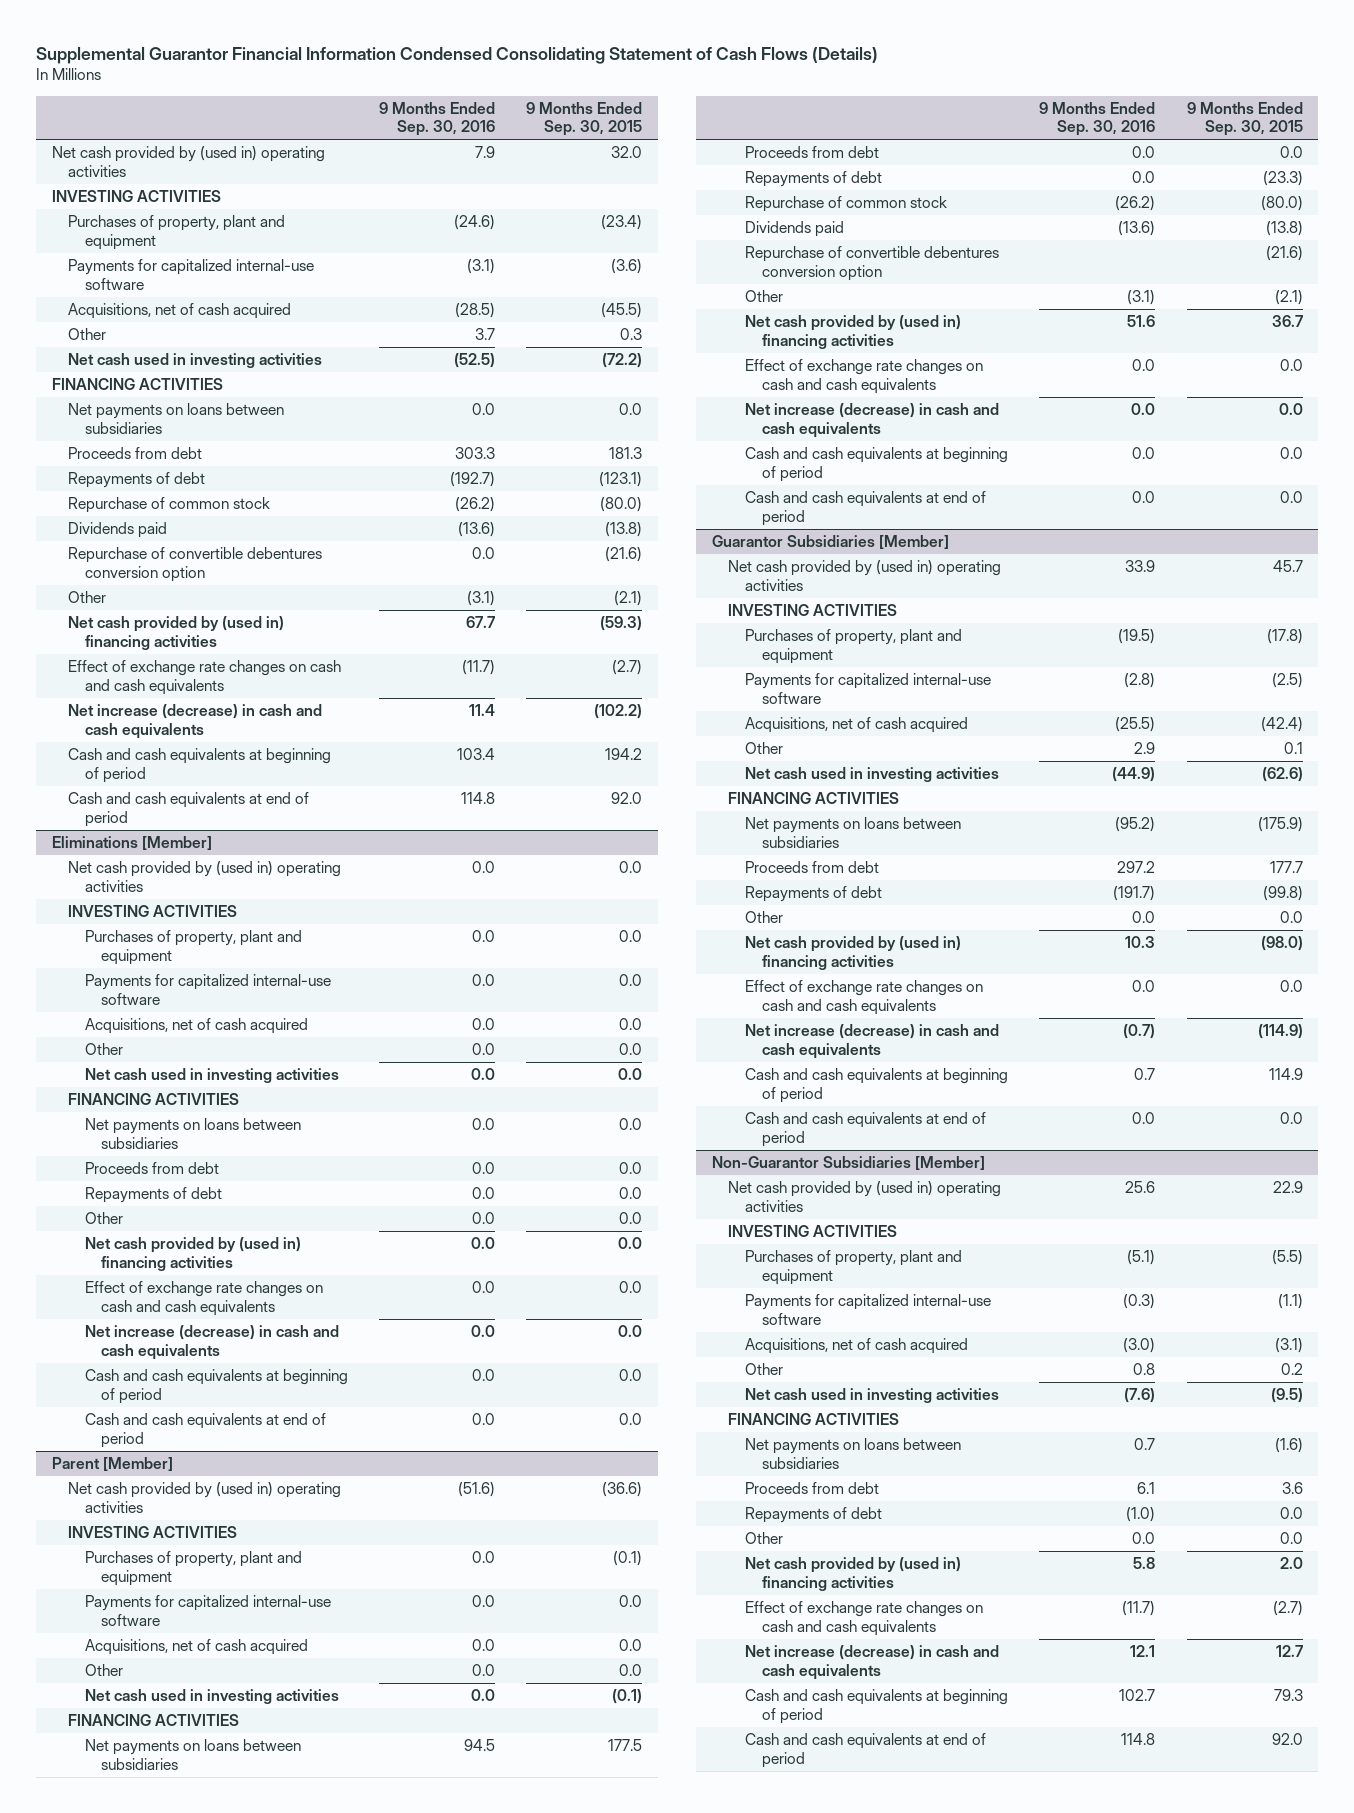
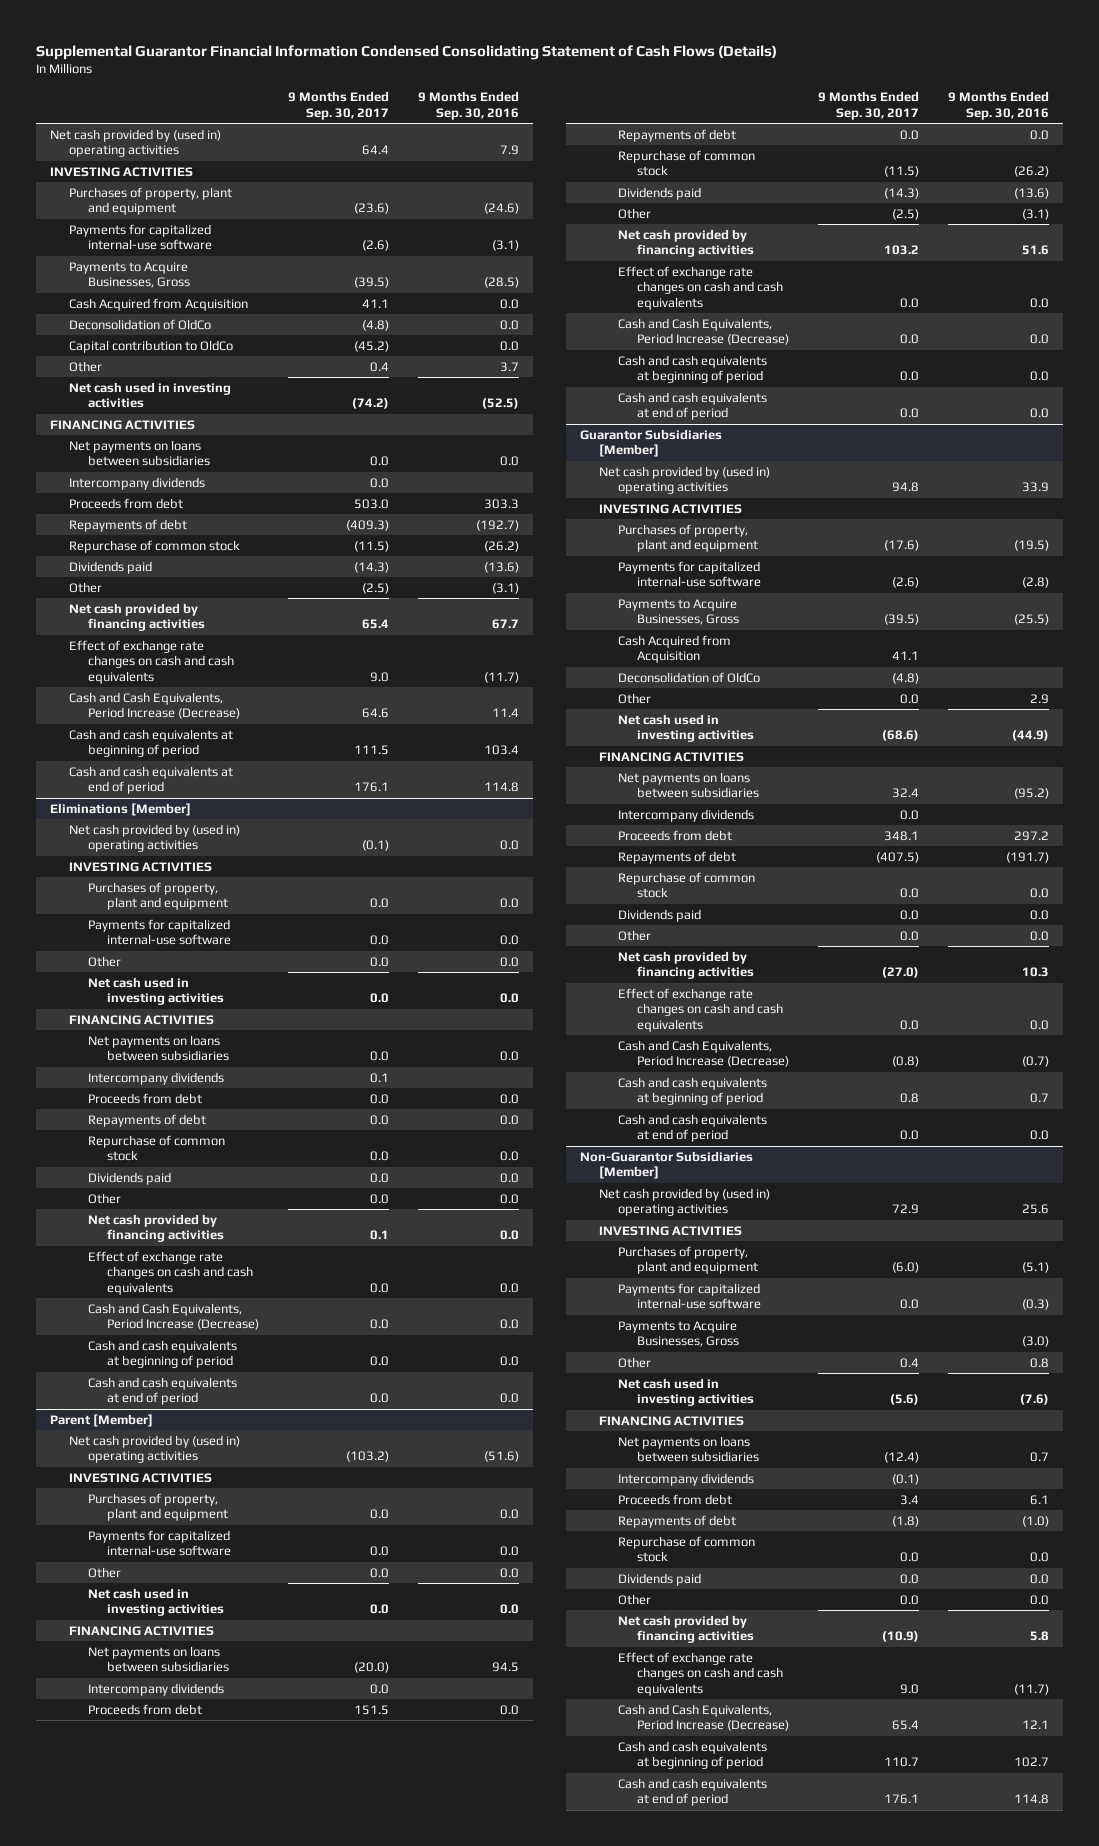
- | 9 Months Ended Sep. 30, 2016 | 9 Months Ended Sep. 30, 2015
+ | 9 Months Ended Sep. 30, 2017 | 9 Months Ended Sep. 30, 2016
- Acquisitions, net of cash acquired | (28.5) | (45.5)
+ Payments to Acquire Businesses, Gross | (39.5) | (28.5)
+ Cash Acquired from Acquisition | 41.1 | 0.0
+ Deconsolidation of OldCo | (4.8) | 0.0
+ Capital contribution to OldCo | (45.2) | 0.0
+ Intercompany dividends | 0.0 |
- Repurchase of convertible debentures conversion option | 0.0 | (21.6)
- Net cash provided by (used in) financing activities | 67.7 | (59.3)
+ Net cash provided by financing activities | 65.4 | 67.7
- Net increase (decrease) in cash and cash equivalents | 11.4 | (102.2)
+ Cash and Cash Equivalents, Period Increase (Decrease) | 64.6 | 11.4
@ Eliminations [Member]
- Acquisitions, net of cash acquired | 0.0 | 0.0
+ Intercompany dividends | 0.1 |
+ Repurchase of common stock | 0.0 | 0.0
+ Dividends paid | 0.0 | 0.0
- Net cash provided by (used in) financing activities | 0.0 | 0.0
+ Net cash provided by financing activities | 0.1 | 0.0
- Net increase (decrease) in cash and cash equivalents | 0.0 | 0.0
+ Cash and Cash Equivalents, Period Increase (Decrease) | 0.0 | 0.0
@ Parent [Member]
- Acquisitions, net of cash acquired | 0.0 | 0.0
+ Intercompany dividends | 0.0 |
- Repurchase of convertible debentures conversion option | | (21.6)
- Net cash provided by (used in) financing activities | 51.6 | 36.7
+ Net cash provided by financing activities | 103.2 | 51.6
- Net increase (decrease) in cash and cash equivalents | 0.0 | 0.0
+ Cash and Cash Equivalents, Period Increase (Decrease) | 0.0 | 0.0
@ Guarantor Subsidiaries [Member]
- Acquisitions, net of cash acquired | (25.5) | (42.4)
+ Payments to Acquire Businesses, Gross | (39.5) | (25.5)
+ Cash Acquired from Acquisition | 41.1 |
+ Deconsolidation of OldCo | (4.8) |
+ Intercompany dividends | 0.0 |
+ Repurchase of common stock | 0.0 | 0.0
+ Dividends paid | 0.0 | 0.0
- Net cash provided by (used in) financing activities | 10.3 | (98.0)
+ Net cash provided by financing activities | (27.0) | 10.3
- Net increase (decrease) in cash and cash equivalents | (0.7) | (114.9)
+ Cash and Cash Equivalents, Period Increase (Decrease) | (0.8) | (0.7)
@ Non-Guarantor Subsidiaries [Member]
- Acquisitions, net of cash acquired | (3.0) | (3.1)
+ Payments to Acquire Businesses, Gross | | (3.0)
+ Intercompany dividends | (0.1) |
+ Repurchase of common stock | 0.0 | 0.0
+ Dividends paid | 0.0 | 0.0
- Net cash provided by (used in) financing activities | 5.8 | 2.0
+ Net cash provided by financing activities | (10.9) | 5.8
- Net increase (decrease) in cash and cash equivalents | 12.1 | 12.7
+ Cash and Cash Equivalents, Period Increase (Decrease) | 65.4 | 12.1

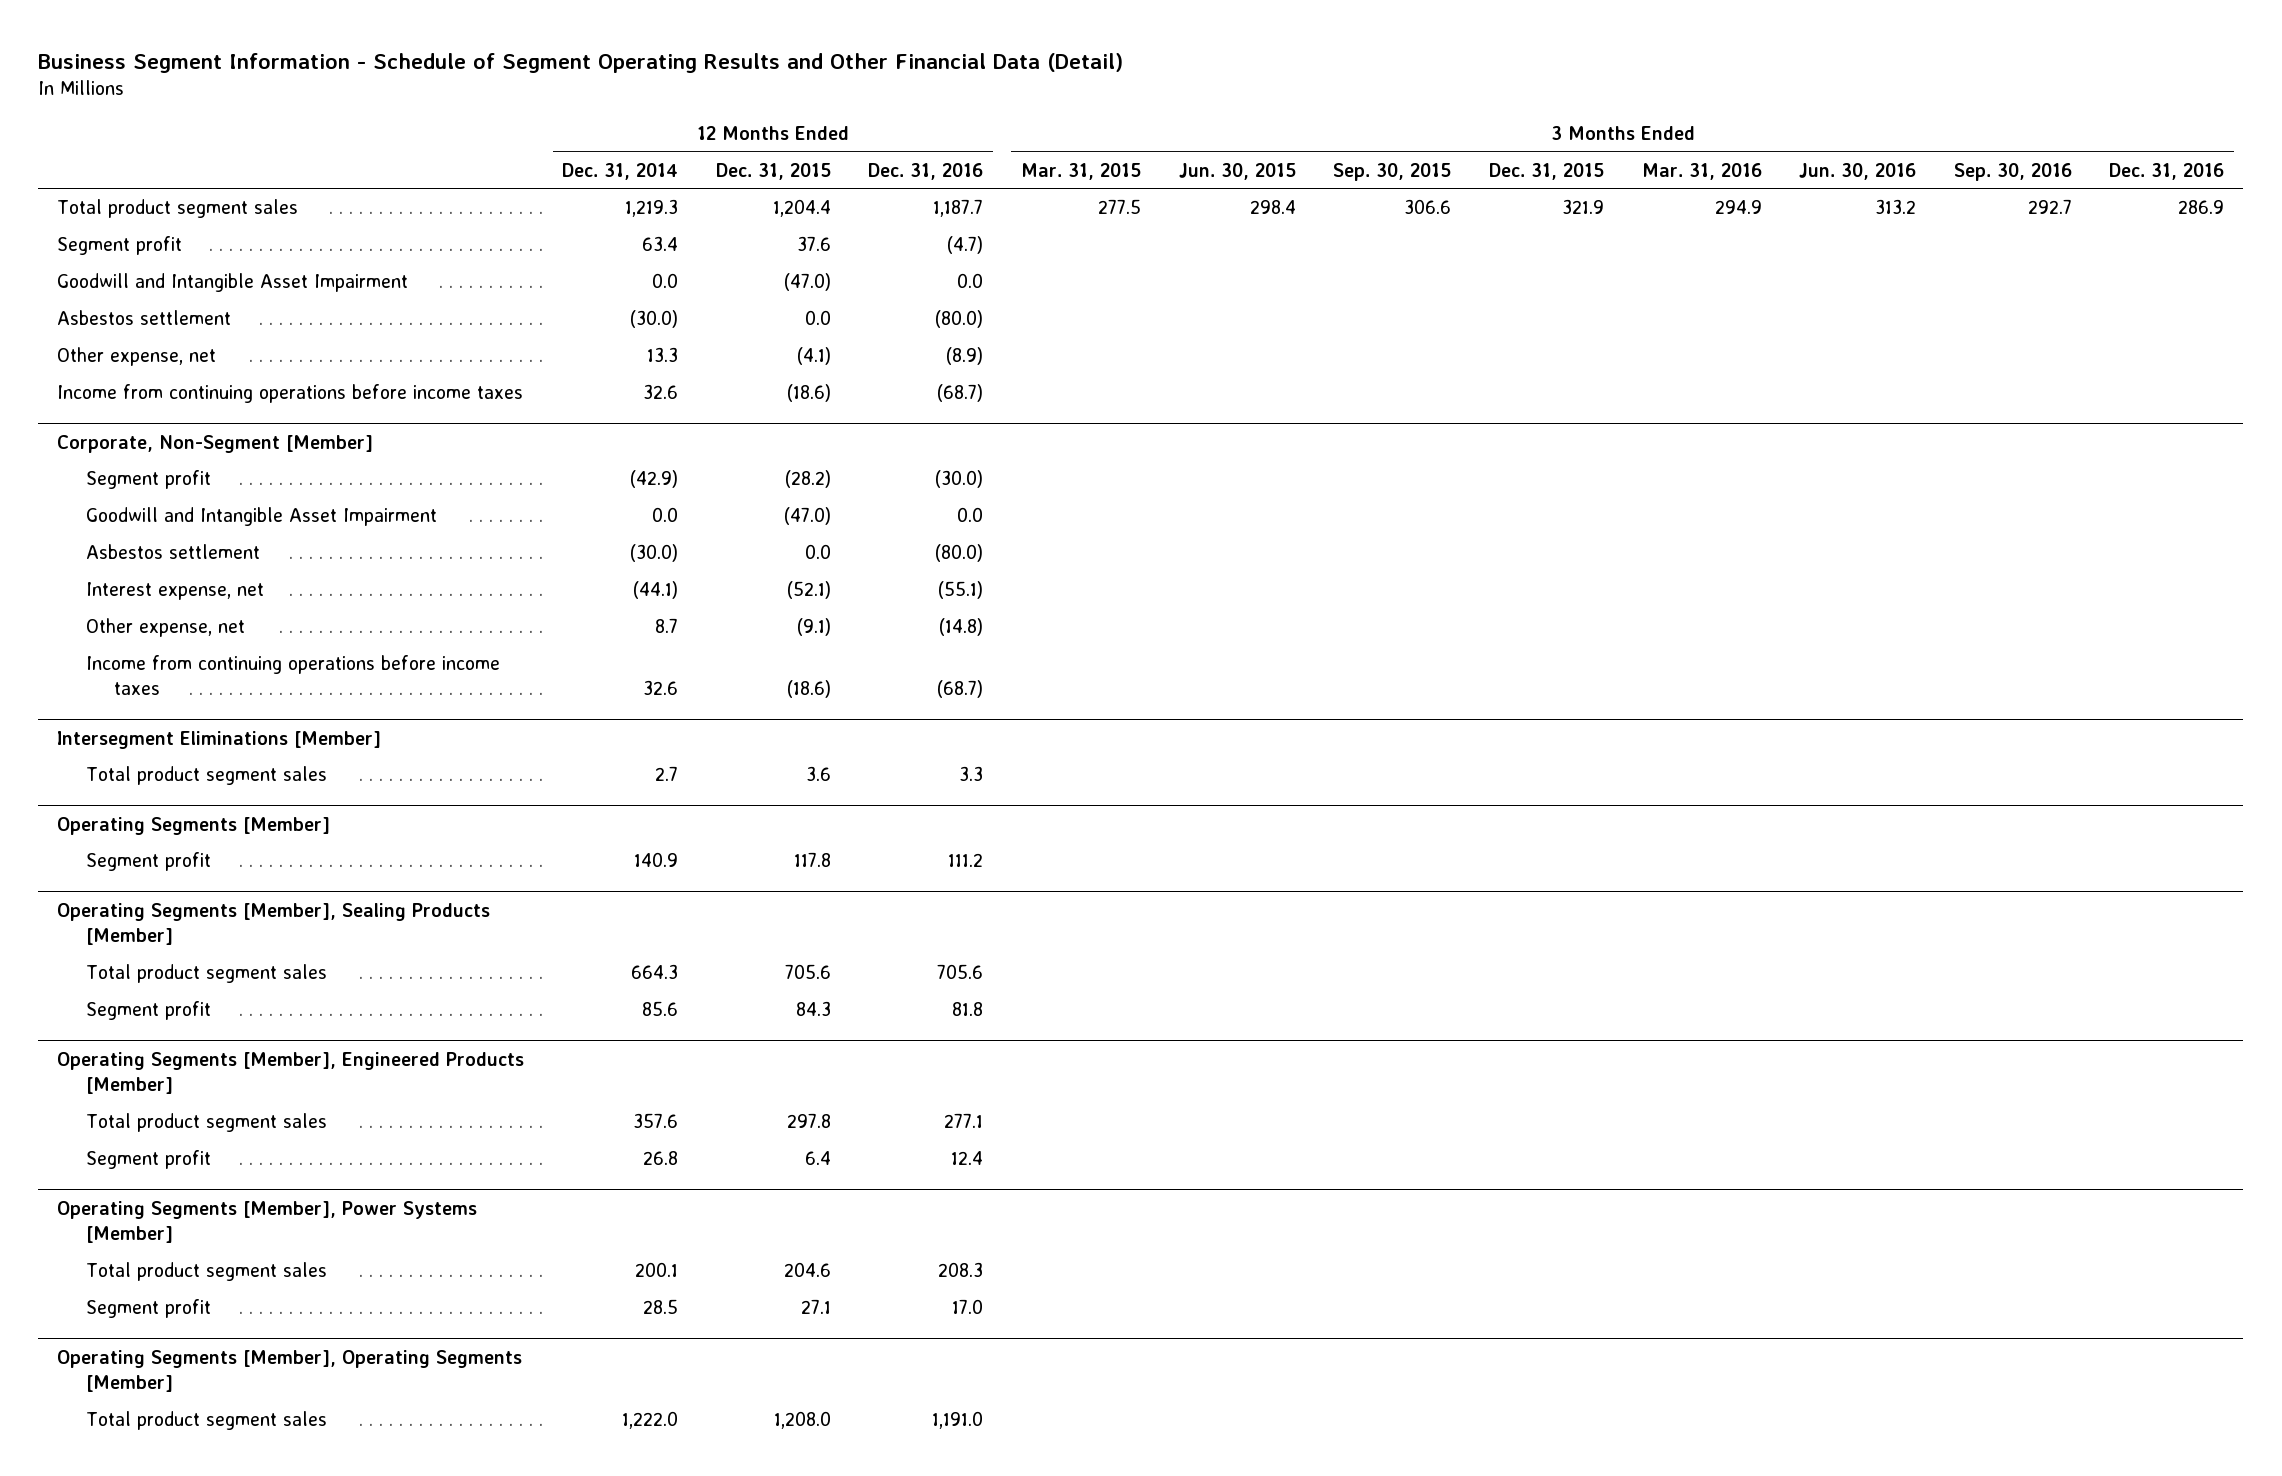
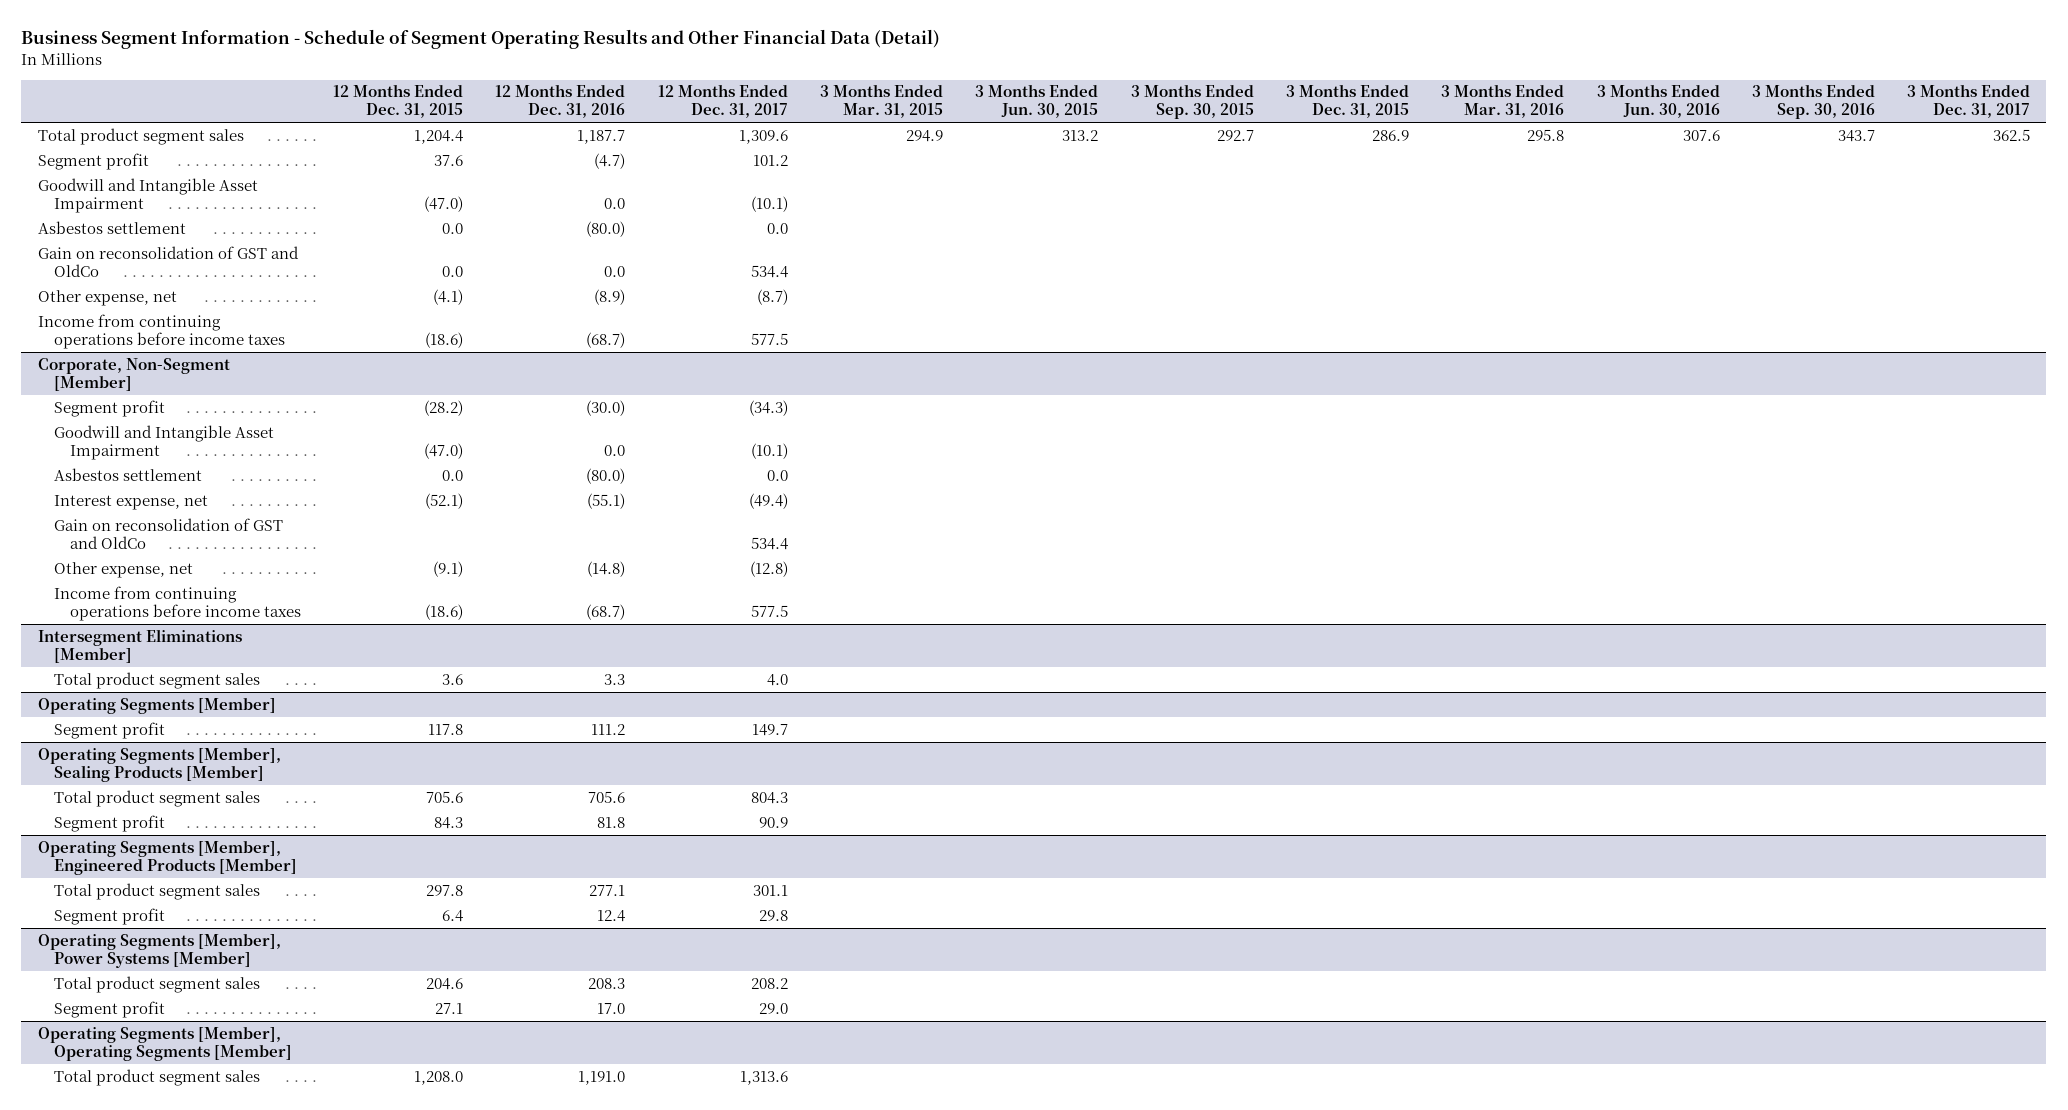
- | 12 Months Ended Dec. 31, 2014 | 12 Months Ended Dec. 31, 2015 | 12 Months Ended Dec. 31, 2016 | 3 Months Ended Mar. 31, 2015 | 3 Months Ended Jun. 30, 2015 | 3 Months Ended Sep. 30, 2015 | 3 Months Ended Dec. 31, 2015 | 3 Months Ended Mar. 31, 2016 | 3 Months Ended Jun. 30, 2016 | 3 Months Ended Sep. 30, 2016 | 3 Months Ended Dec. 31, 2016
+ | 12 Months Ended Dec. 31, 2015 | 12 Months Ended Dec. 31, 2016 | 12 Months Ended Dec. 31, 2017 | 3 Months Ended Mar. 31, 2015 | 3 Months Ended Jun. 30, 2015 | 3 Months Ended Sep. 30, 2015 | 3 Months Ended Dec. 31, 2015 | 3 Months Ended Mar. 31, 2016 | 3 Months Ended Jun. 30, 2016 | 3 Months Ended Sep. 30, 2016 | 3 Months Ended Dec. 31, 2017
- Total product segment sales | 1,219.3 | 1,204.4 | 1,187.7 | 277.5 | 298.4 | 306.6 | 321.9 | 294.9 | 313.2 | 292.7 | 286.9
+ Total product segment sales | 1,204.4 | 1,187.7 | 1,309.6 | 294.9 | 313.2 | 292.7 | 286.9 | 295.8 | 307.6 | 343.7 | 362.5
+ Gain on reconsolidation of GST and OldCo | 0.0 | 0.0 | 534.4 | | | | | | | |
@ Corporate, Non-Segment [Member]
+ Gain on reconsolidation of GST and OldCo | | | 534.4 | | | | | | | |

